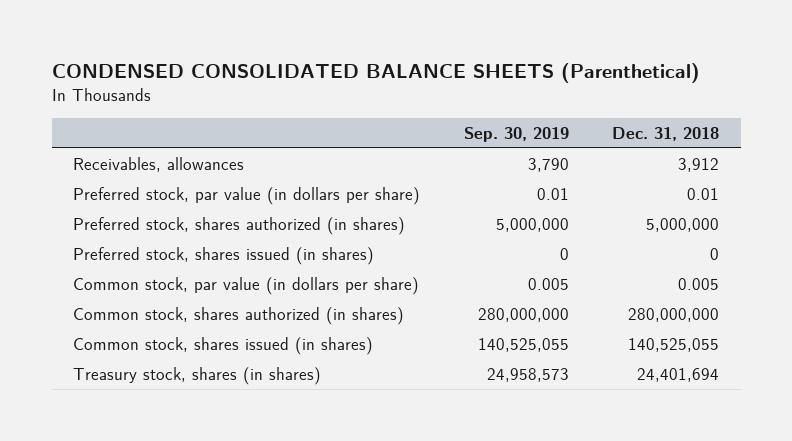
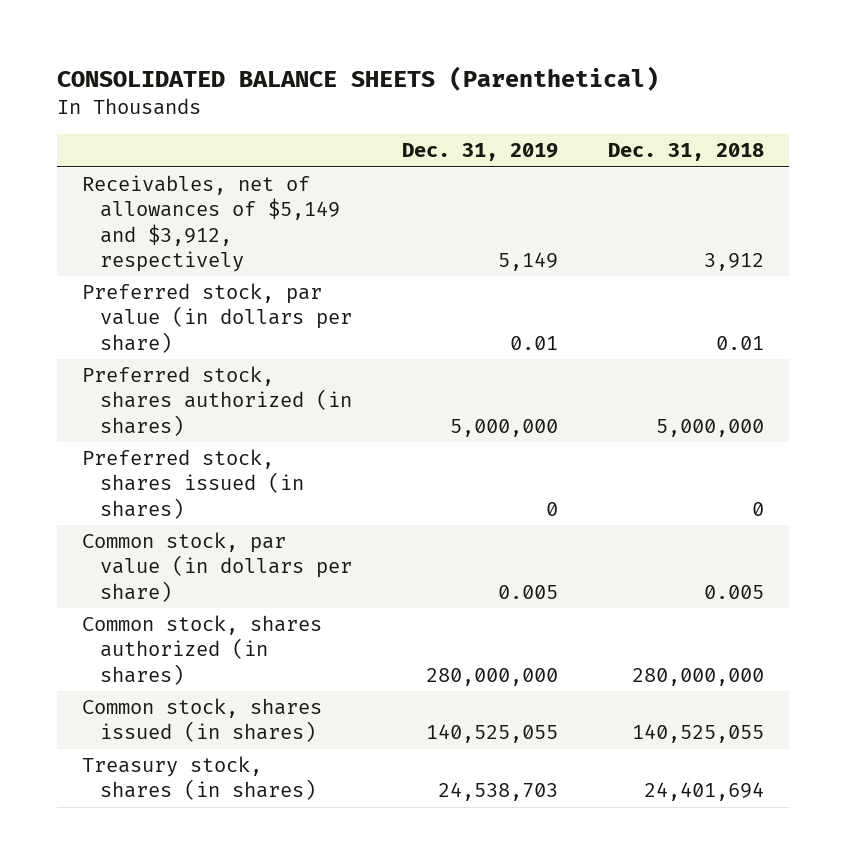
- CONDENSED CONSOLIDATED BALANCE SHEETS (Parenthetical)
+ CONSOLIDATED BALANCE SHEETS (Parenthetical)
- | Sep. 30, 2019 | Dec. 31, 2018
+ | Dec. 31, 2019 | Dec. 31, 2018
- Receivables, allowances | 3,790 | 3,912
+ Receivables, net of allowances of $5,149 and $3,912, respectively | 5,149 | 3,912

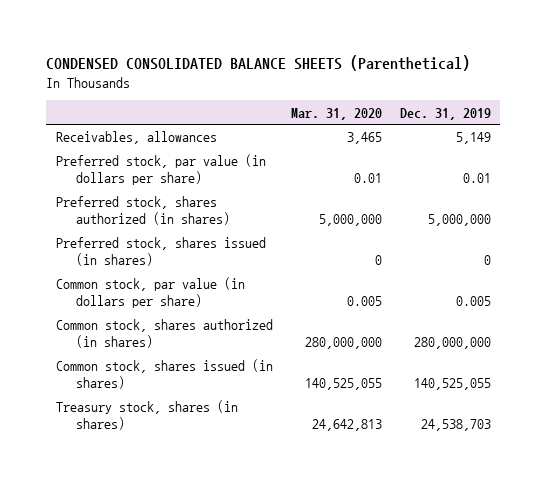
- CONSOLIDATED BALANCE SHEETS (Parenthetical)
+ CONDENSED CONSOLIDATED BALANCE SHEETS (Parenthetical)
- | Dec. 31, 2019 | Dec. 31, 2018
+ | Mar. 31, 2020 | Dec. 31, 2019
- Receivables, net of allowances of $5,149 and $3,912, respectively | 5,149 | 3,912
+ Receivables, allowances | 3,465 | 5,149

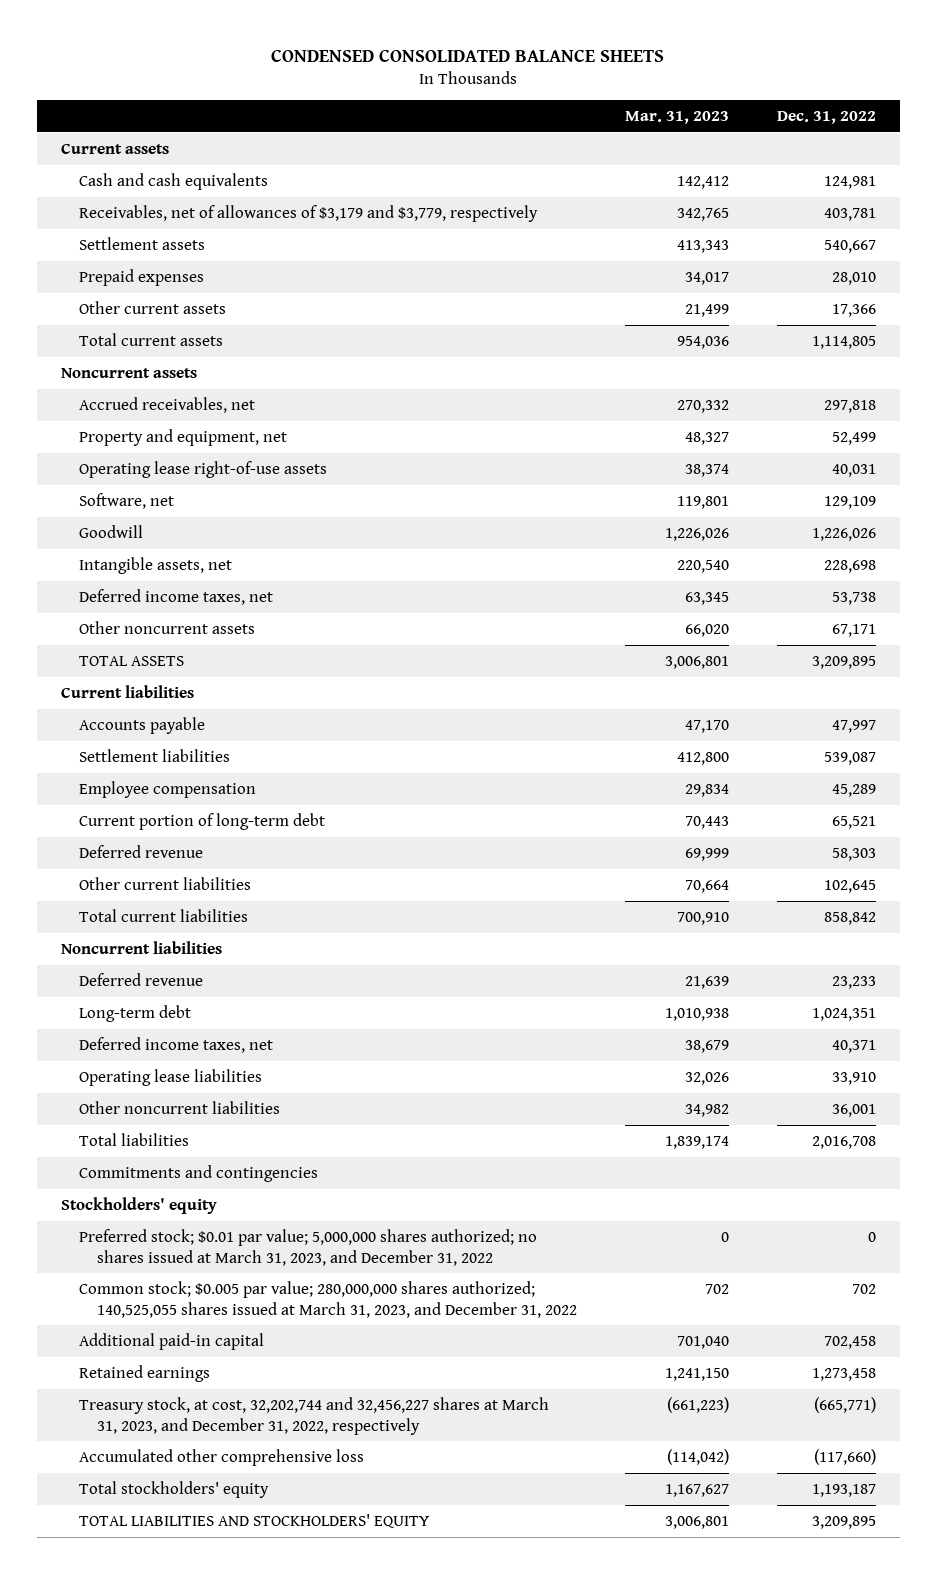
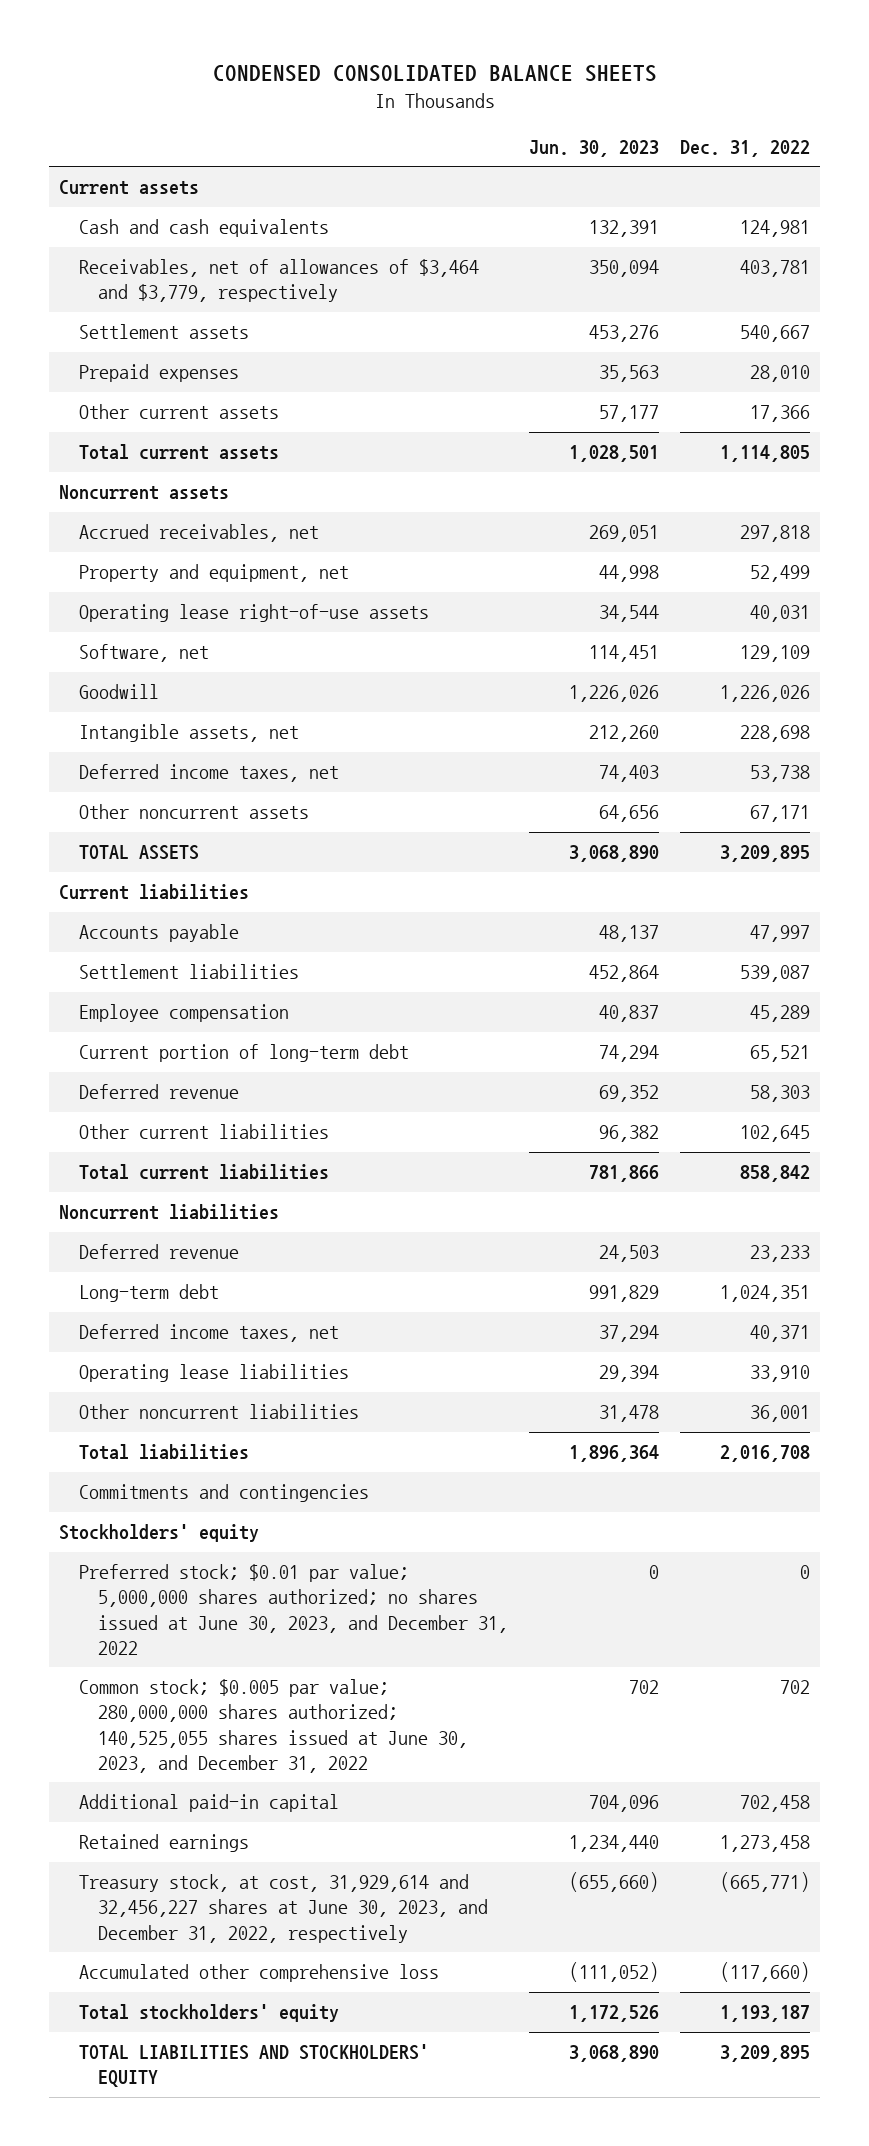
- | Mar. 31, 2023 | Dec. 31, 2022
+ | Jun. 30, 2023 | Dec. 31, 2022
- Receivables, net of allowances of $3,179 and $3,779, respectively | 342,765 | 403,781
+ Receivables, net of allowances of $3,464 and $3,779, respectively | 350,094 | 403,781
- Preferred stock; $0.01 par value; 5,000,000 shares authorized; no shares issued at March 31, 2023, and December 31, 2022 | 0 | 0
- Common stock; $0.005 par value; 280,000,000 shares authorized; 140,525,055 shares issued at March 31, 2023, and December 31, 2022 | 702 | 702
+ Preferred stock; $0.01 par value; 5,000,000 shares authorized; no shares issued at June 30, 2023, and December 31, 2022 | 0 | 0
+ Common stock; $0.005 par value; 280,000,000 shares authorized; 140,525,055 shares issued at June 30, 2023, and December 31, 2022 | 702 | 702
- Treasury stock, at cost, 32,202,744 and 32,456,227 shares at March 31, 2023, and December 31, 2022, respectively | (661,223) | (665,771)
+ Treasury stock, at cost, 31,929,614 and 32,456,227 shares at June 30, 2023, and December 31, 2022, respectively | (655,660) | (665,771)

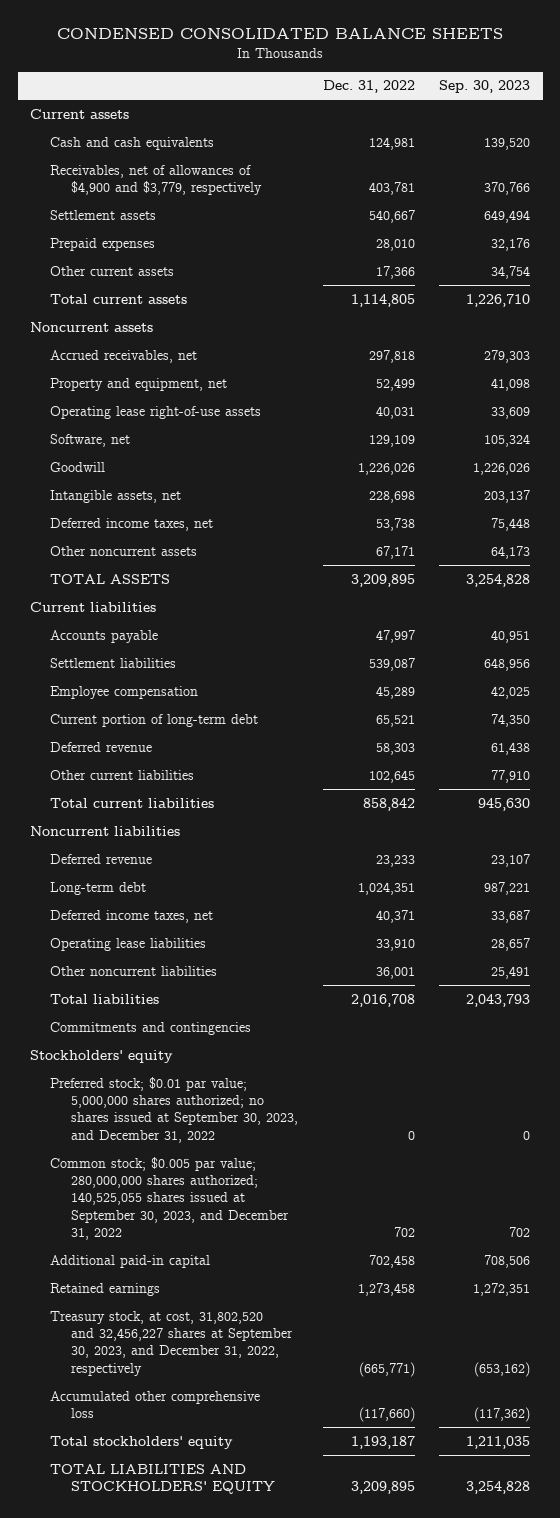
- | Jun. 30, 2023 | Dec. 31, 2022
+ | Dec. 31, 2022 | Sep. 30, 2023
- Receivables, net of allowances of $3,464 and $3,779, respectively | 350,094 | 403,781
+ Receivables, net of allowances of $4,900 and $3,779, respectively | 403,781 | 370,766
- Preferred stock; $0.01 par value; 5,000,000 shares authorized; no shares issued at June 30, 2023, and December 31, 2022 | 0 | 0
- Common stock; $0.005 par value; 280,000,000 shares authorized; 140,525,055 shares issued at June 30, 2023, and December 31, 2022 | 702 | 702
+ Preferred stock; $0.01 par value; 5,000,000 shares authorized; no shares issued at September 30, 2023, and December 31, 2022 | 0 | 0
+ Common stock; $0.005 par value; 280,000,000 shares authorized; 140,525,055 shares issued at September 30, 2023, and December 31, 2022 | 702 | 702
- Treasury stock, at cost, 31,929,614 and 32,456,227 shares at June 30, 2023, and December 31, 2022, respectively | (655,660) | (665,771)
+ Treasury stock, at cost, 31,802,520 and 32,456,227 shares at September 30, 2023, and December 31, 2022, respectively | (665,771) | (653,162)

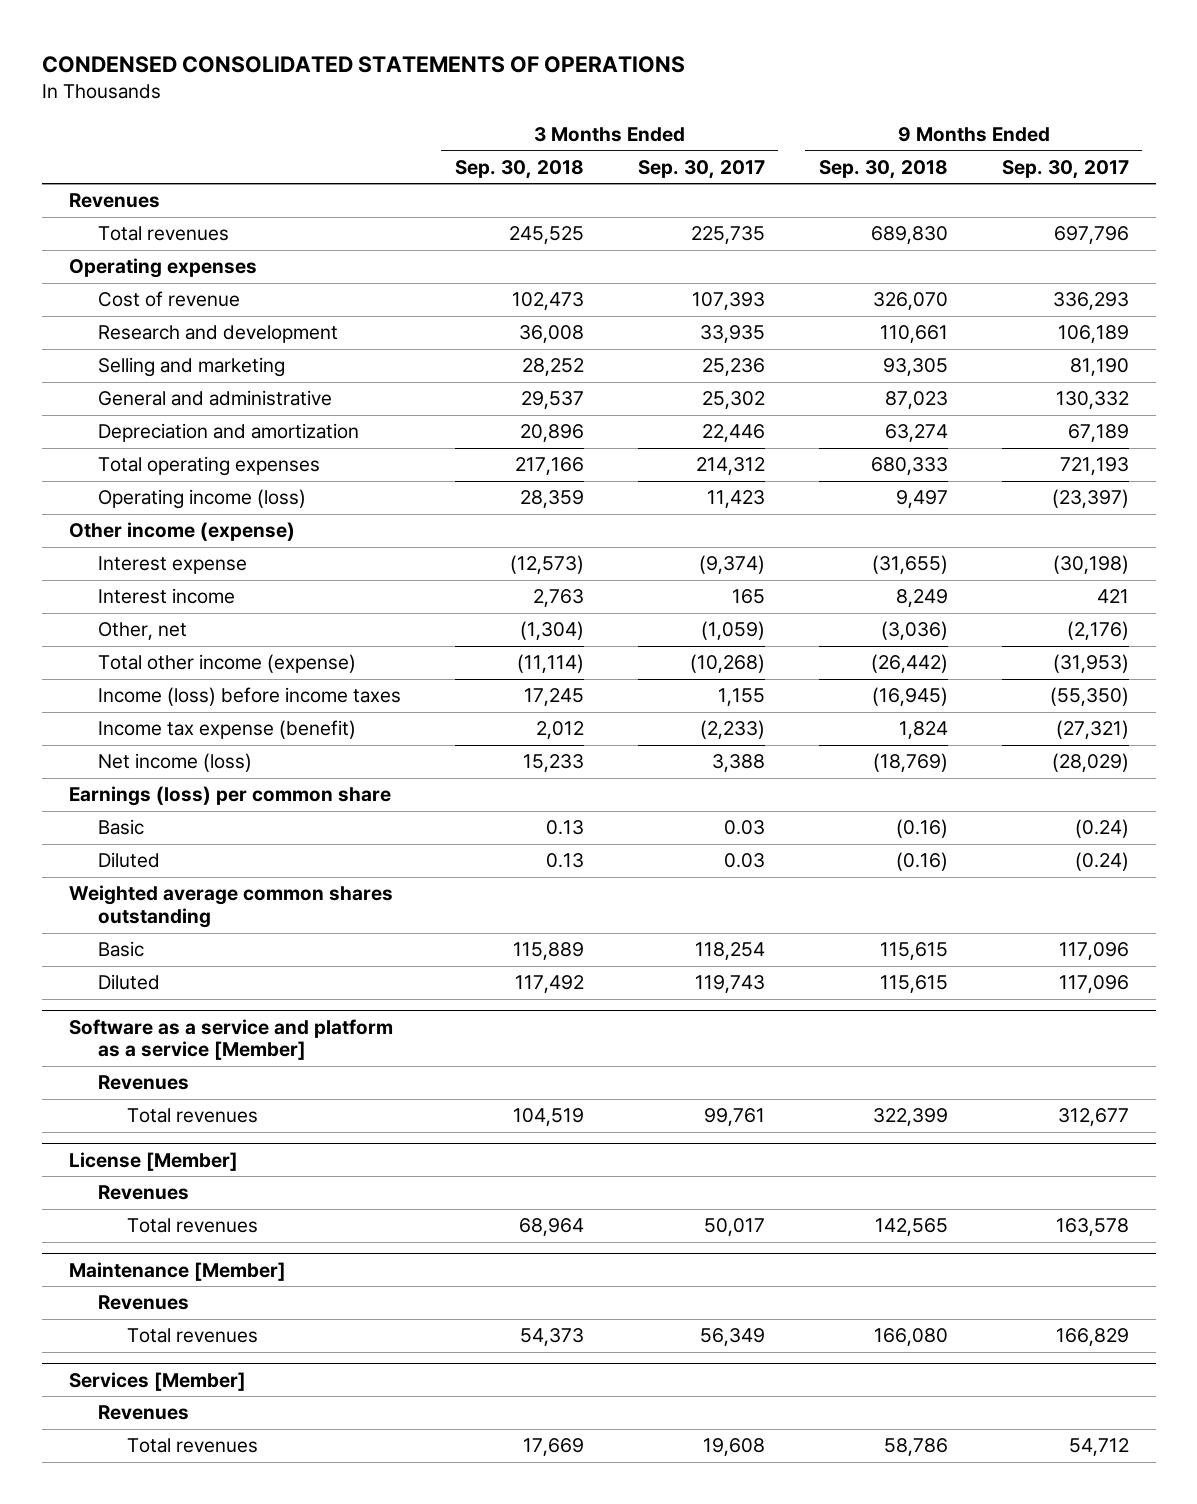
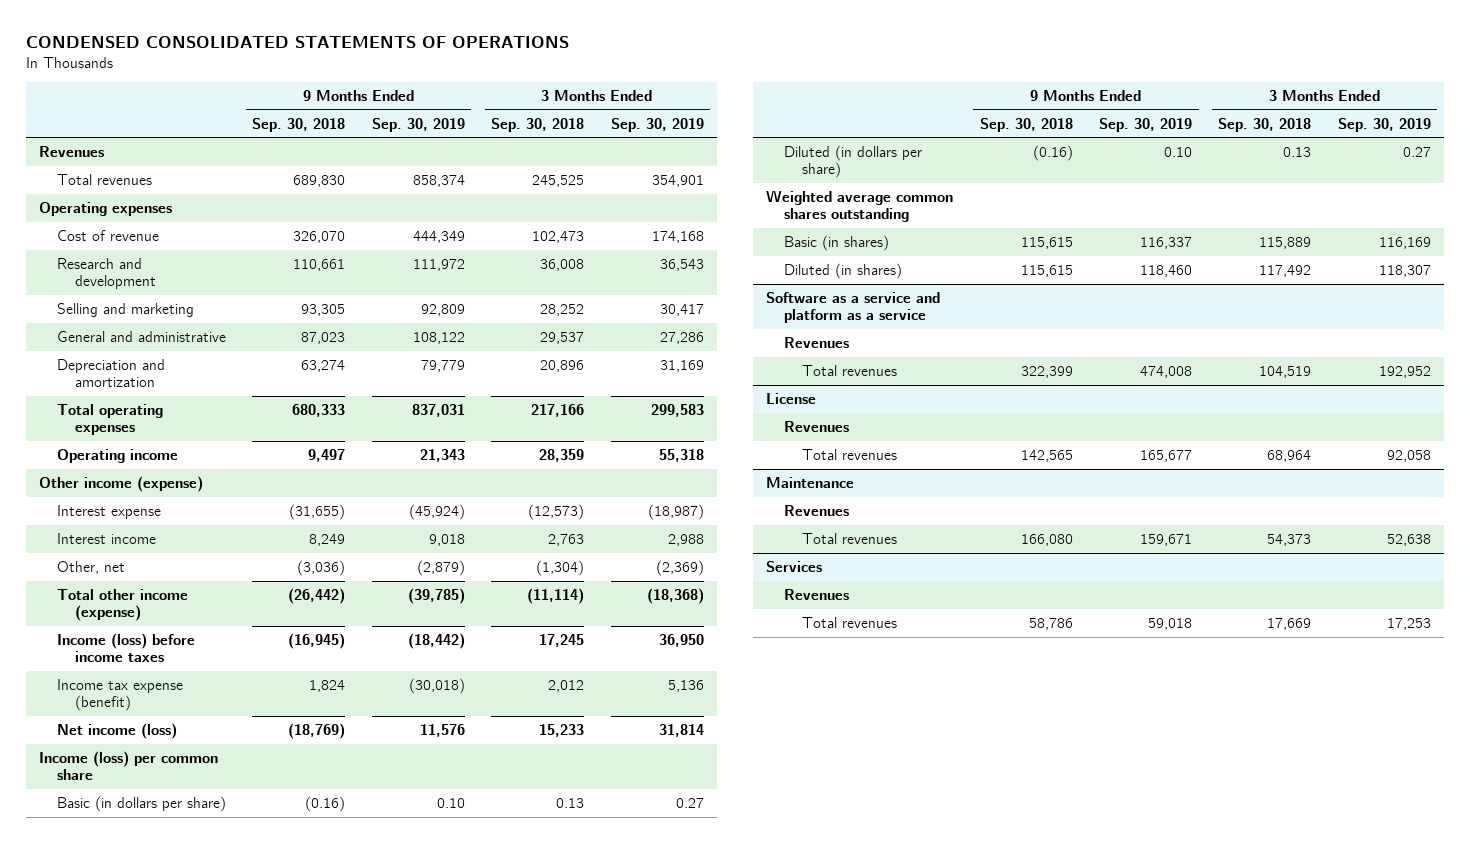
- | 3 Months Ended Sep. 30, 2018 | 3 Months Ended Sep. 30, 2017 | 9 Months Ended Sep. 30, 2018 | 9 Months Ended Sep. 30, 2017
+ | 9 Months Ended Sep. 30, 2018 | 9 Months Ended Sep. 30, 2019 | 3 Months Ended Sep. 30, 2018 | 3 Months Ended Sep. 30, 2019
- Operating income (loss) | 28,359 | 11,423 | 9,497 | (23,397)
+ Operating income | 9,497 | 21,343 | 28,359 | 55,318
- Earnings (loss) per common share
- Basic | 0.13 | 0.03 | (0.16) | (0.24)
- Diluted | 0.13 | 0.03 | (0.16) | (0.24)
+ Income (loss) per common share
+ Basic (in dollars per share) | (0.16) | 0.10 | 0.13 | 0.27
+ Diluted (in dollars per share) | (0.16) | 0.10 | 0.13 | 0.27
- Basic | 115,889 | 118,254 | 115,615 | 117,096
- Diluted | 117,492 | 119,743 | 115,615 | 117,096
- Software as a service and platform as a service [Member]
+ Basic (in shares) | 115,615 | 116,337 | 115,889 | 116,169
+ Diluted (in shares) | 115,615 | 118,460 | 117,492 | 118,307
+ Software as a service and platform as a service
- License [Member]
+ License
- Maintenance [Member]
+ Maintenance
- Services [Member]
+ Services

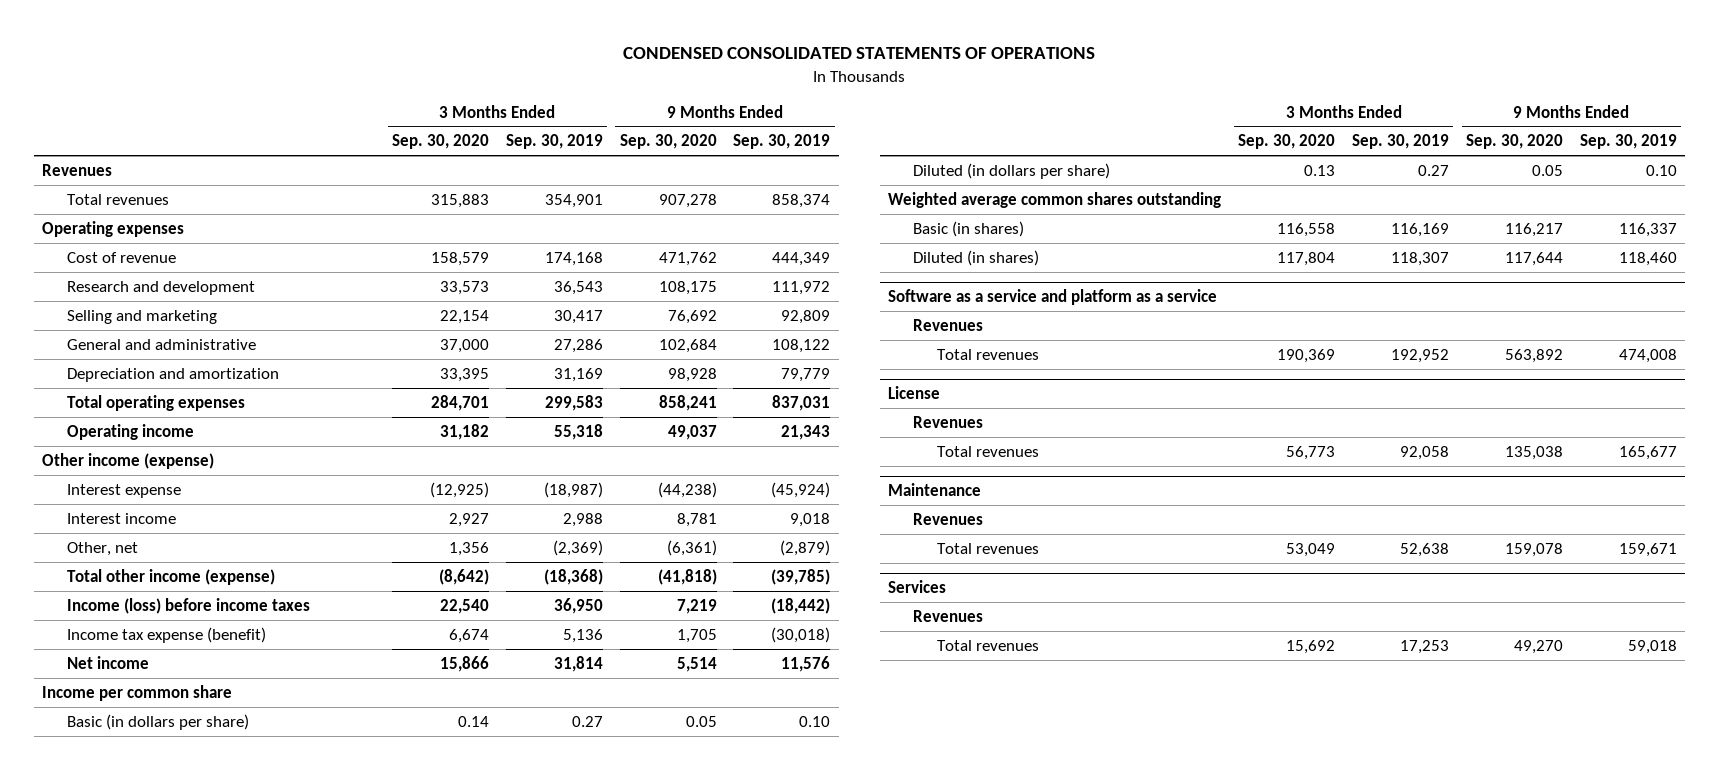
- | 9 Months Ended Sep. 30, 2018 | 9 Months Ended Sep. 30, 2019 | 3 Months Ended Sep. 30, 2018 | 3 Months Ended Sep. 30, 2019
+ | 3 Months Ended Sep. 30, 2020 | 3 Months Ended Sep. 30, 2019 | 9 Months Ended Sep. 30, 2020 | 9 Months Ended Sep. 30, 2019
- Net income (loss) | (18,769) | 11,576 | 15,233 | 31,814
- Income (loss) per common share
+ Net income | 15,866 | 31,814 | 5,514 | 11,576
+ Income per common share

